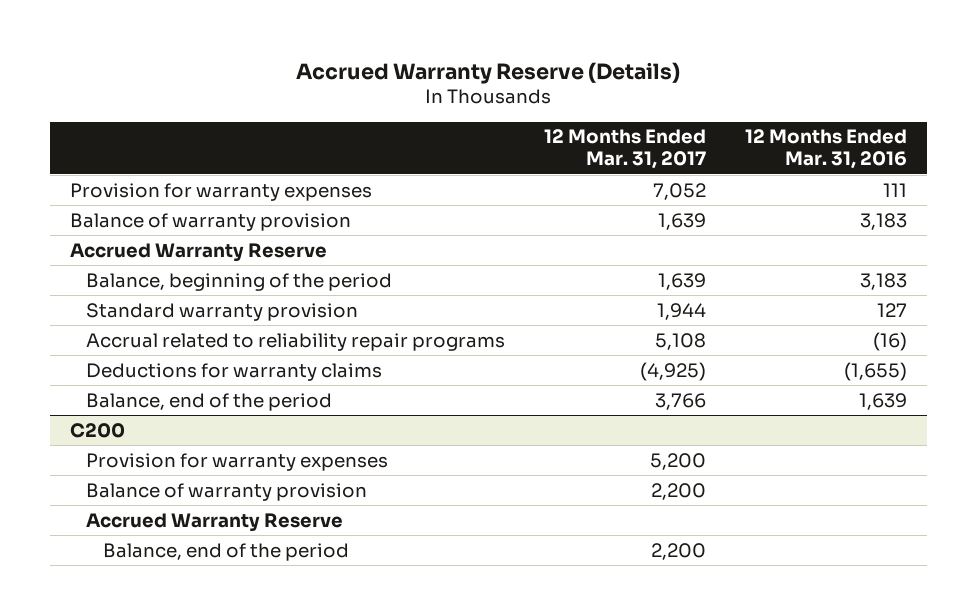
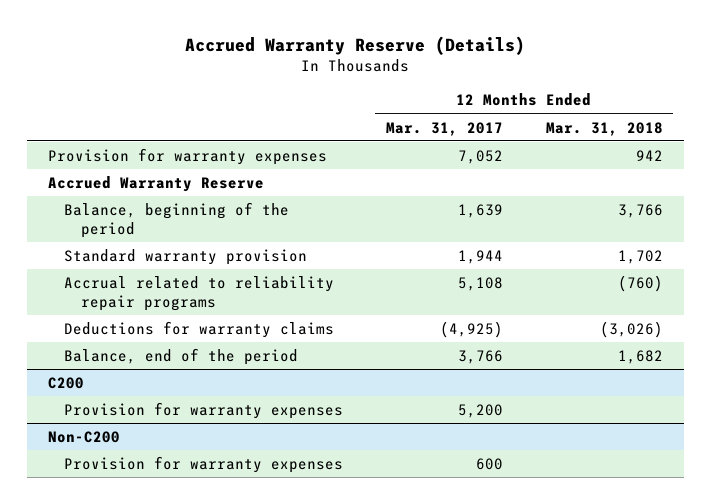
- | 12 Months Ended Mar. 31, 2017 | 12 Months Ended Mar. 31, 2016
+ | 12 Months Ended Mar. 31, 2017 | 12 Months Ended Mar. 31, 2018
- Balance of warranty provision | 1,639 | 3,183
@ C200
- Balance of warranty provision | 2,200 |
- Accrued Warranty Reserve
- Balance, end of the period | 2,200 |
+ Non-C200
+ Provision for warranty expenses | 600 |

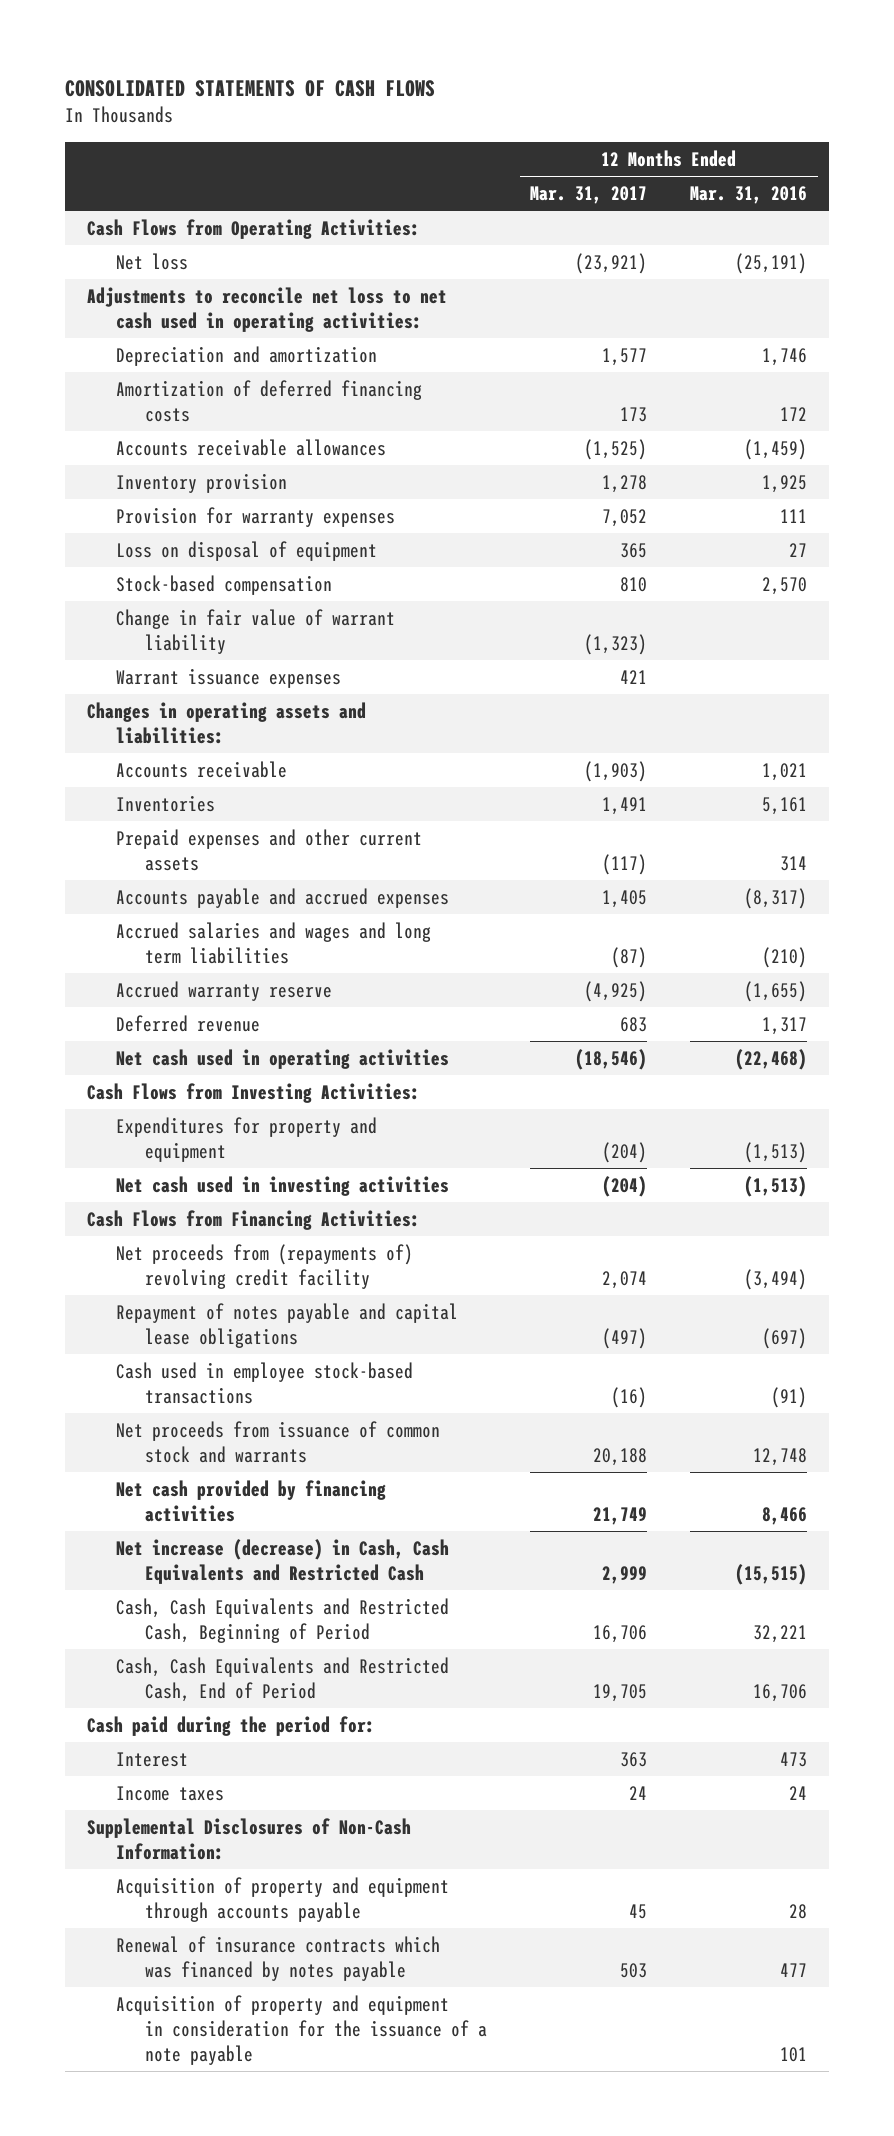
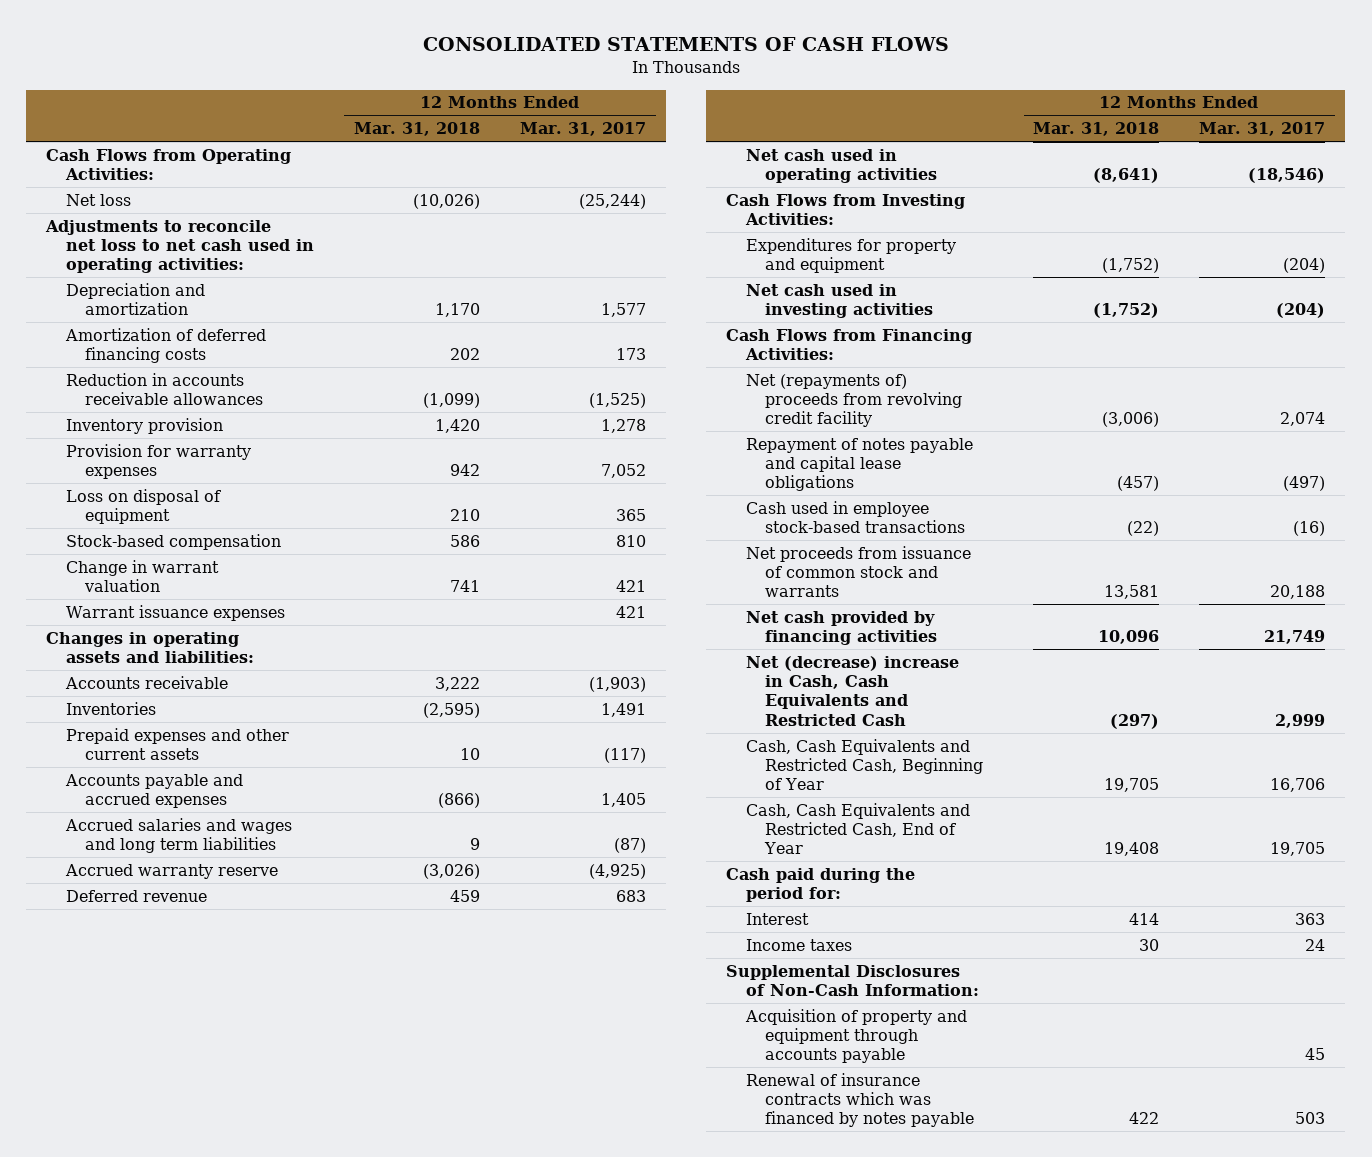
- | 12 Months Ended Mar. 31, 2017 | 12 Months Ended Mar. 31, 2016
+ | 12 Months Ended Mar. 31, 2018 | 12 Months Ended Mar. 31, 2017
- Net loss | (23,921) | (25,191)
+ Net loss | (10,026) | (25,244)
- Accounts receivable allowances | (1,525) | (1,459)
+ Reduction in accounts receivable allowances | (1,099) | (1,525)
- Change in fair value of warrant liability | (1,323) |
+ Change in warrant valuation | 741 | 421
- Net proceeds from (repayments of) revolving credit facility | 2,074 | (3,494)
+ Net (repayments of) proceeds from revolving credit facility | (3,006) | 2,074
- Net increase (decrease) in Cash, Cash Equivalents and Restricted Cash | 2,999 | (15,515)
- Cash, Cash Equivalents and Restricted Cash, Beginning of Period | 16,706 | 32,221
- Cash, Cash Equivalents and Restricted Cash, End of Period | 19,705 | 16,706
+ Net (decrease) increase in Cash, Cash Equivalents and Restricted Cash | (297) | 2,999
+ Cash, Cash Equivalents and Restricted Cash, Beginning of Year | 19,705 | 16,706
+ Cash, Cash Equivalents and Restricted Cash, End of Year | 19,408 | 19,705
- Acquisition of property and equipment in consideration for the issuance of a note payable | | 101

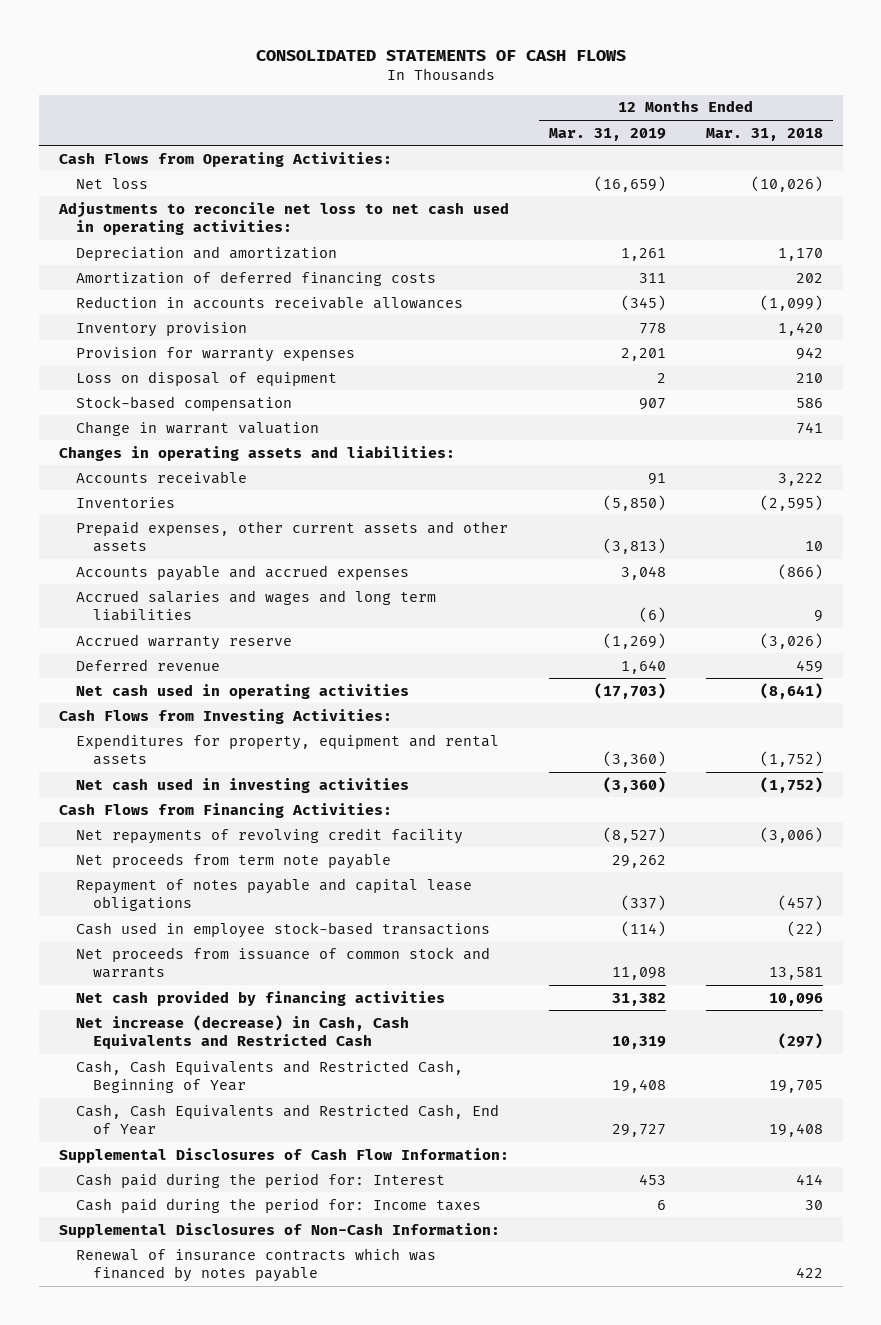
- | 12 Months Ended Mar. 31, 2018 | 12 Months Ended Mar. 31, 2017
+ | 12 Months Ended Mar. 31, 2019 | 12 Months Ended Mar. 31, 2018
- Warrant issuance expenses | | 421
- Prepaid expenses and other current assets | 10 | (117)
+ Prepaid expenses, other current assets and other assets | (3,813) | 10
- Expenditures for property and equipment | (1,752) | (204)
+ Expenditures for property, equipment and rental assets | (3,360) | (1,752)
- Net (repayments of) proceeds from revolving credit facility | (3,006) | 2,074
+ Net repayments of revolving credit facility | (8,527) | (3,006)
+ Net proceeds from term note payable | 29,262 |
- Net (decrease) increase in Cash, Cash Equivalents and Restricted Cash | (297) | 2,999
+ Net increase (decrease) in Cash, Cash Equivalents and Restricted Cash | 10,319 | (297)
- Cash paid during the period for:
- Interest | 414 | 363
- Income taxes | 30 | 24
+ Supplemental Disclosures of Cash Flow Information:
+ Cash paid during the period for: Interest | 453 | 414
+ Cash paid during the period for: Income taxes | 6 | 30
- Acquisition of property and equipment through accounts payable | | 45

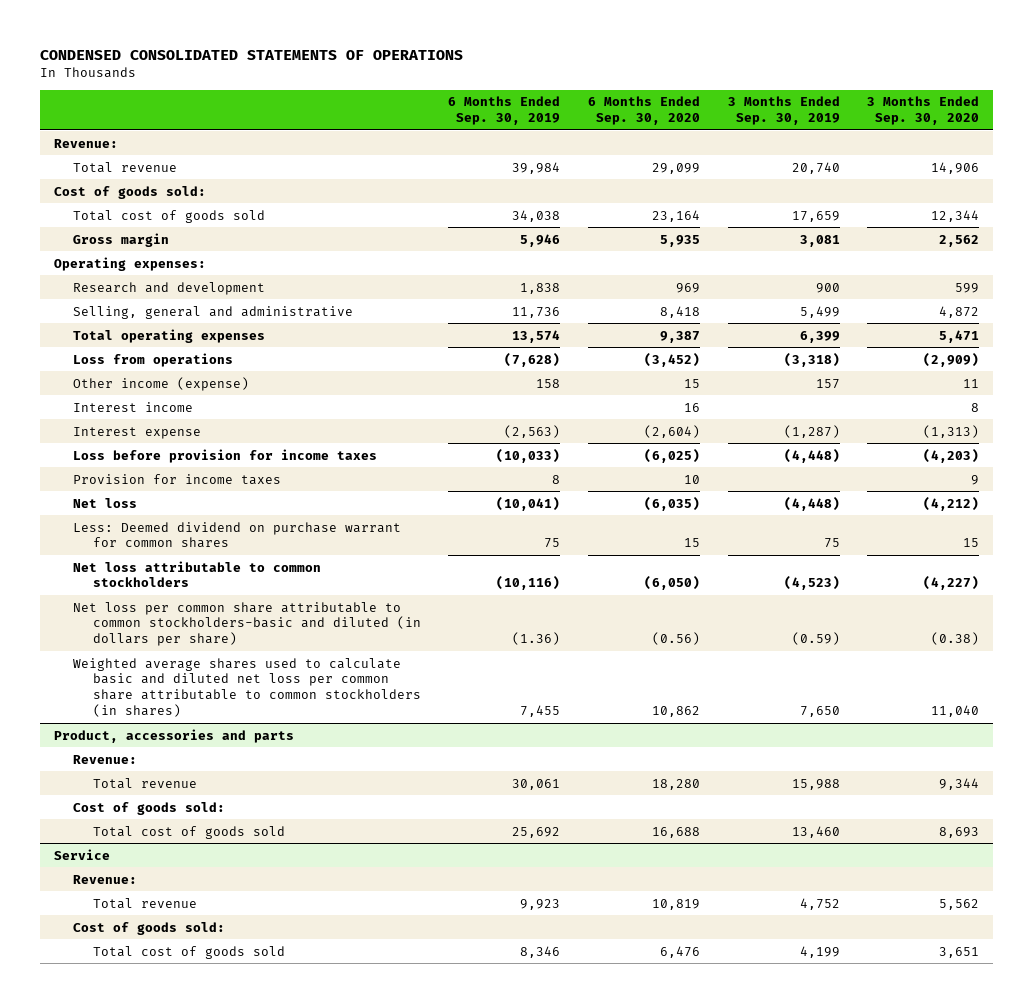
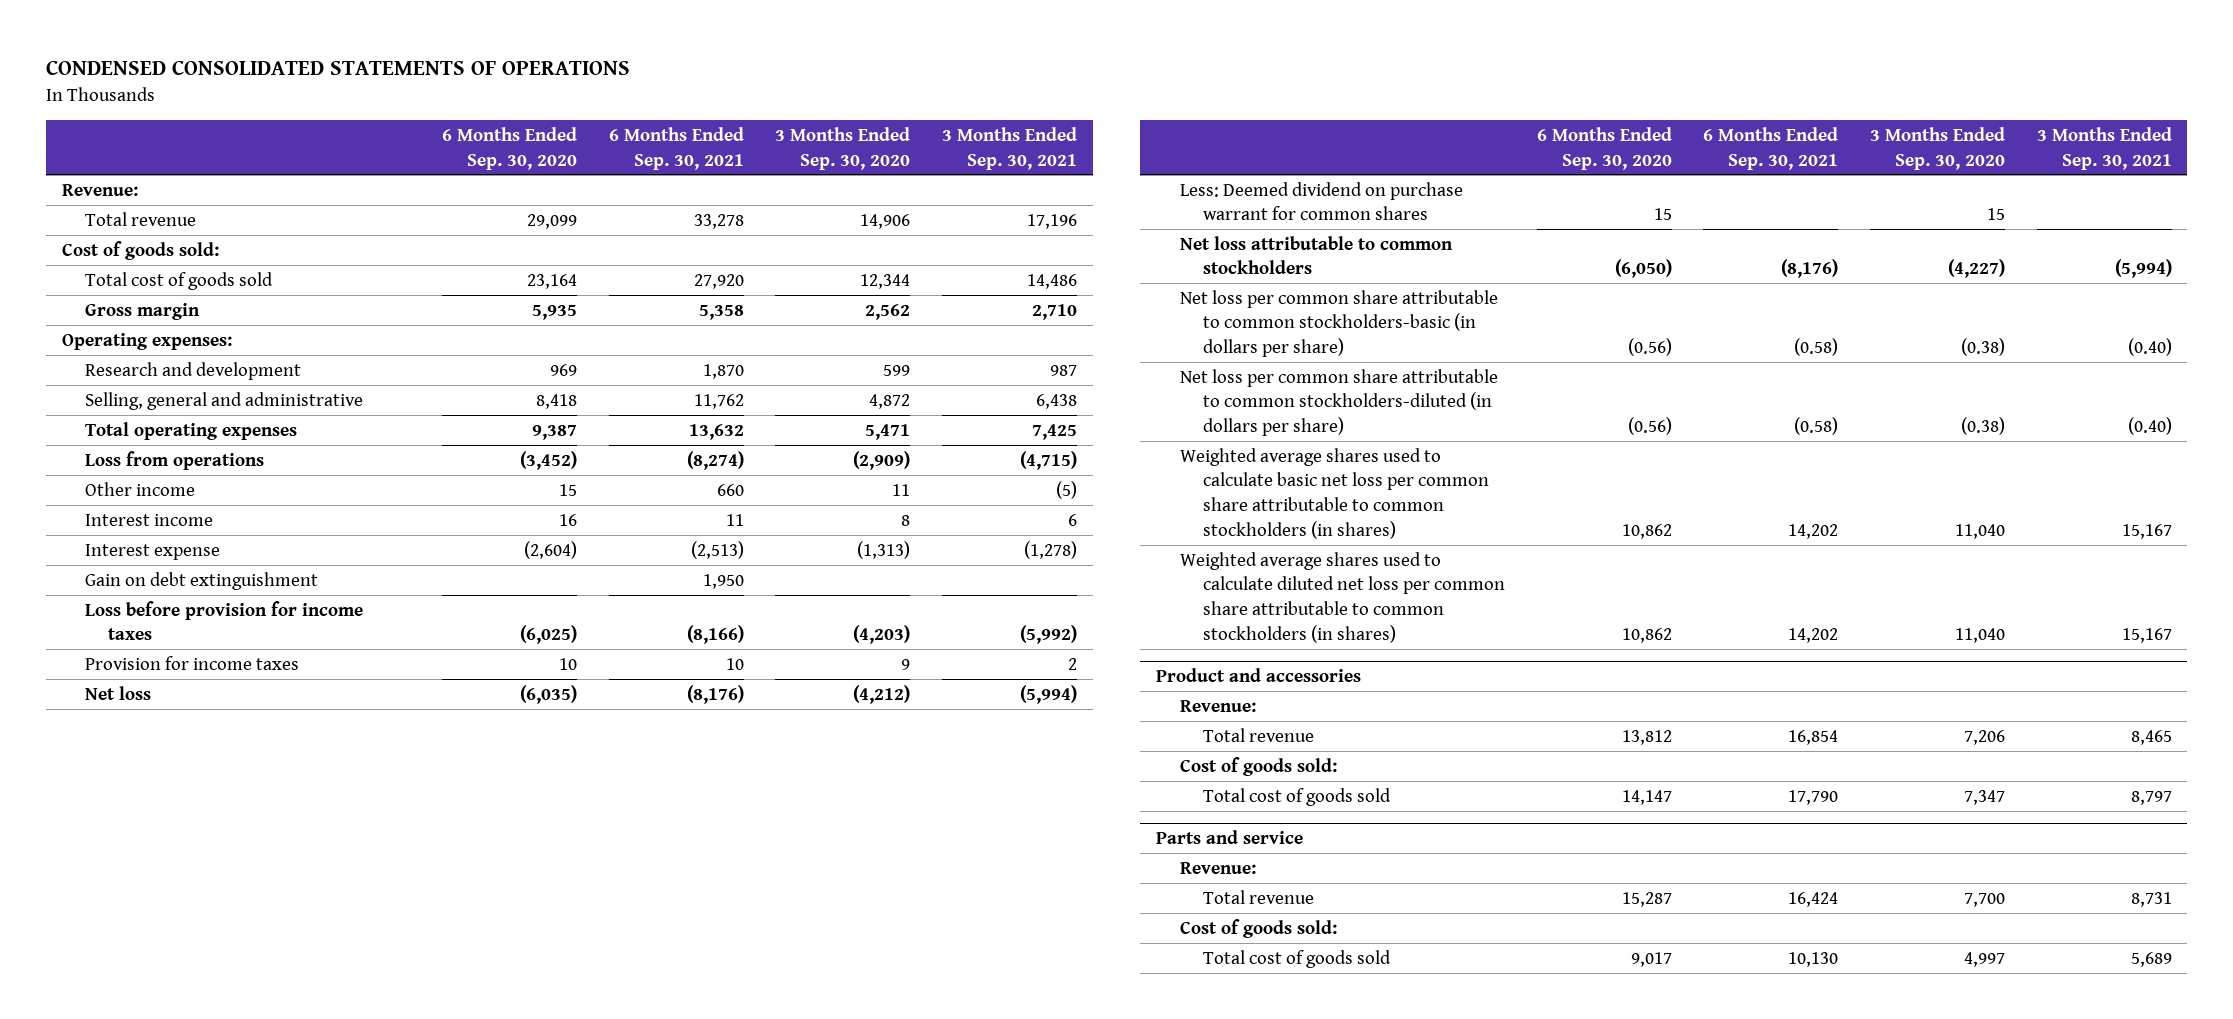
- | 6 Months Ended Sep. 30, 2019 | 6 Months Ended Sep. 30, 2020 | 3 Months Ended Sep. 30, 2019 | 3 Months Ended Sep. 30, 2020
+ | 6 Months Ended Sep. 30, 2020 | 6 Months Ended Sep. 30, 2021 | 3 Months Ended Sep. 30, 2020 | 3 Months Ended Sep. 30, 2021
- Other income (expense) | 158 | 15 | 157 | 11
+ Other income | 15 | 660 | 11 | (5)
+ Gain on debt extinguishment | | 1,950 | |
- Net loss per common share attributable to common stockholders-basic and diluted (in dollars per share) | (1.36) | (0.56) | (0.59) | (0.38)
- Weighted average shares used to calculate basic and diluted net loss per common share attributable to common stockholders (in shares) | 7,455 | 10,862 | 7,650 | 11,040
- Product, accessories and parts
+ Net loss per common share attributable to common stockholders-basic (in dollars per share) | (0.56) | (0.58) | (0.38) | (0.40)
+ Net loss per common share attributable to common stockholders-diluted (in dollars per share) | (0.56) | (0.58) | (0.38) | (0.40)
+ Weighted average shares used to calculate basic net loss per common share attributable to common stockholders (in shares) | 10,862 | 14,202 | 11,040 | 15,167
+ Weighted average shares used to calculate diluted net loss per common share attributable to common stockholders (in shares) | 10,862 | 14,202 | 11,040 | 15,167
+ Product and accessories
- Total revenue | 30,061 | 18,280 | 15,988 | 9,344
+ Total revenue | 13,812 | 16,854 | 7,206 | 8,465
- Total cost of goods sold | 25,692 | 16,688 | 13,460 | 8,693
- Service
+ Total cost of goods sold | 14,147 | 17,790 | 7,347 | 8,797
+ Parts and service
- Total revenue | 9,923 | 10,819 | 4,752 | 5,562
+ Total revenue | 15,287 | 16,424 | 7,700 | 8,731
- Total cost of goods sold | 8,346 | 6,476 | 4,199 | 3,651
+ Total cost of goods sold | 9,017 | 10,130 | 4,997 | 5,689

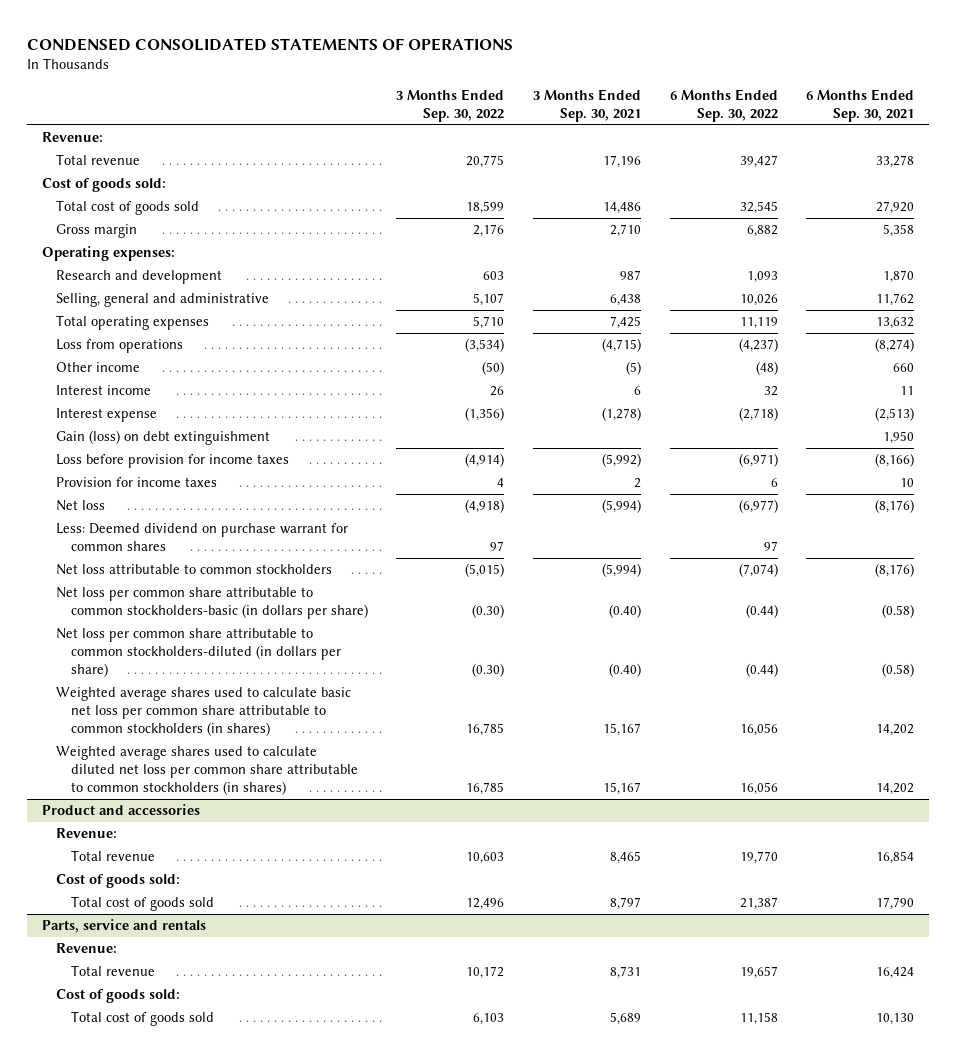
- | 6 Months Ended Sep. 30, 2020 | 6 Months Ended Sep. 30, 2021 | 3 Months Ended Sep. 30, 2020 | 3 Months Ended Sep. 30, 2021
+ | 3 Months Ended Sep. 30, 2022 | 3 Months Ended Sep. 30, 2021 | 6 Months Ended Sep. 30, 2022 | 6 Months Ended Sep. 30, 2021
- Gain on debt extinguishment | | 1,950 | |
+ Gain (loss) on debt extinguishment | | | | 1,950
- Parts and service
+ Parts, service and rentals

